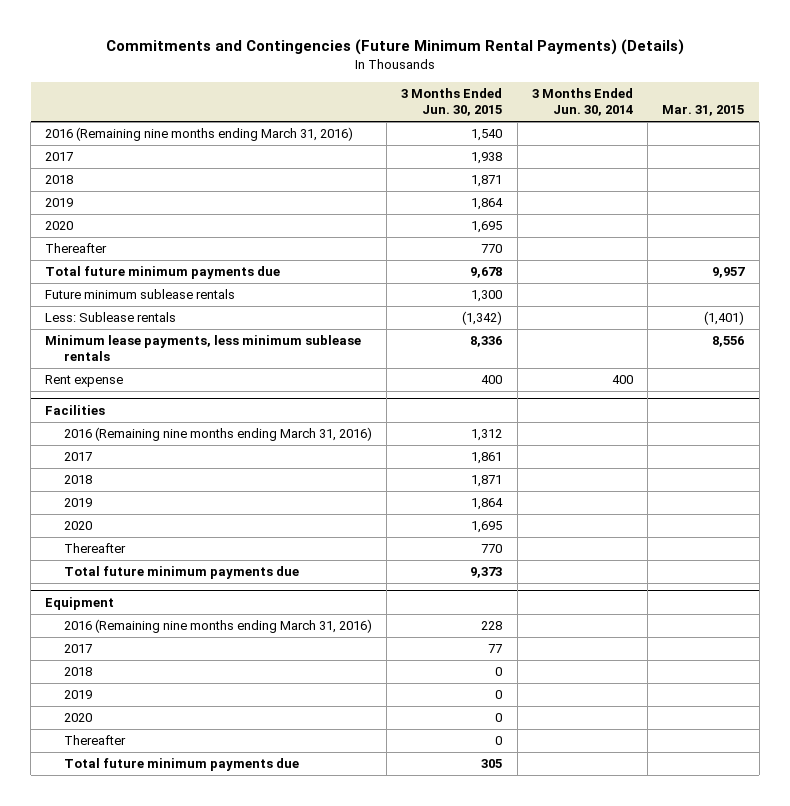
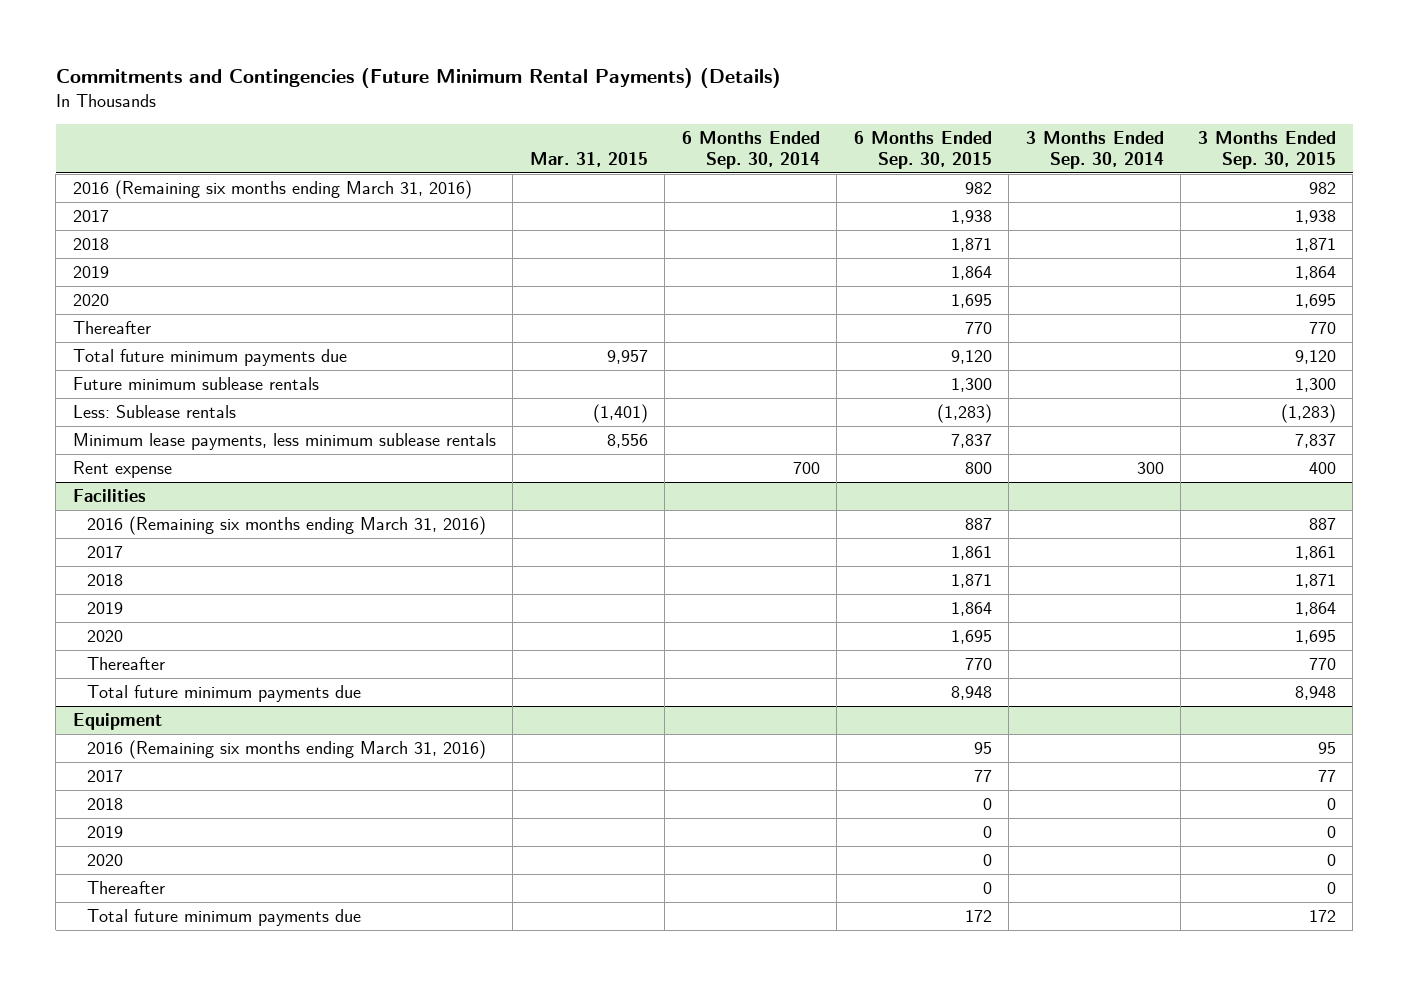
- | 3 Months Ended Jun. 30, 2015 | 3 Months Ended Jun. 30, 2014 | Mar. 31, 2015
+ | Mar. 31, 2015 | 6 Months Ended Sep. 30, 2014 | 6 Months Ended Sep. 30, 2015 | 3 Months Ended Sep. 30, 2014 | 3 Months Ended Sep. 30, 2015
- 2016 (Remaining nine months ending March 31, 2016) | 1,540 | |
+ 2016 (Remaining six months ending March 31, 2016) | | | 982 | | 982
@ Facilities
- 2016 (Remaining nine months ending March 31, 2016) | 1,312 | |
+ 2016 (Remaining six months ending March 31, 2016) | | | 887 | | 887
@ Equipment
- 2016 (Remaining nine months ending March 31, 2016) | 228 | |
+ 2016 (Remaining six months ending March 31, 2016) | | | 95 | | 95

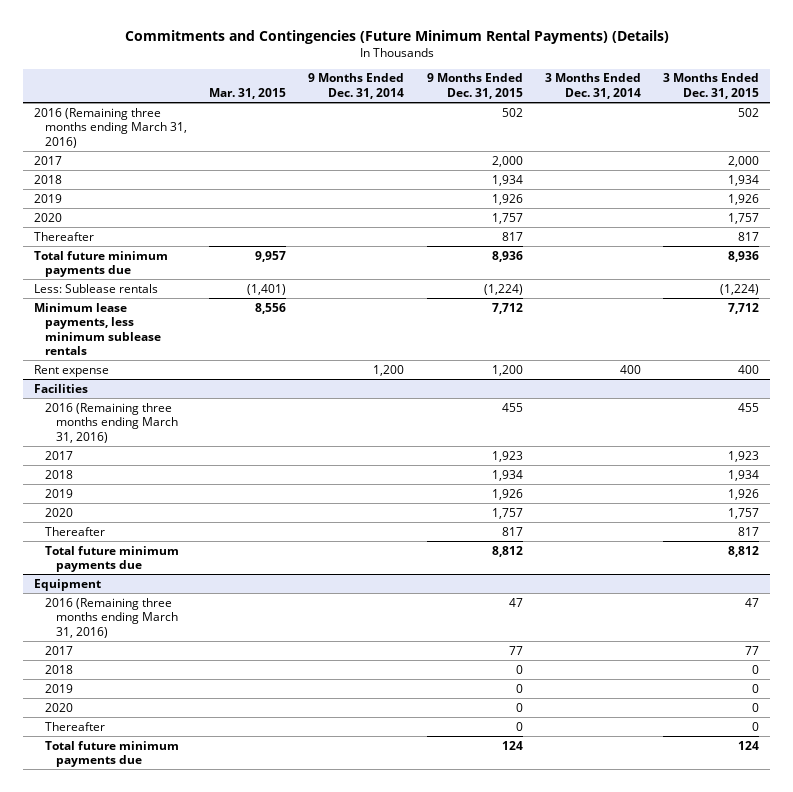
- | Mar. 31, 2015 | 6 Months Ended Sep. 30, 2014 | 6 Months Ended Sep. 30, 2015 | 3 Months Ended Sep. 30, 2014 | 3 Months Ended Sep. 30, 2015
+ | Mar. 31, 2015 | 9 Months Ended Dec. 31, 2014 | 9 Months Ended Dec. 31, 2015 | 3 Months Ended Dec. 31, 2014 | 3 Months Ended Dec. 31, 2015
- 2016 (Remaining six months ending March 31, 2016) | | | 982 | | 982
+ 2016 (Remaining three months ending March 31, 2016) | | | 502 | | 502
- Future minimum sublease rentals | | | 1,300 | | 1,300
@ Facilities
- 2016 (Remaining six months ending March 31, 2016) | | | 887 | | 887
+ 2016 (Remaining three months ending March 31, 2016) | | | 455 | | 455
@ Equipment
- 2016 (Remaining six months ending March 31, 2016) | | | 95 | | 95
+ 2016 (Remaining three months ending March 31, 2016) | | | 47 | | 47

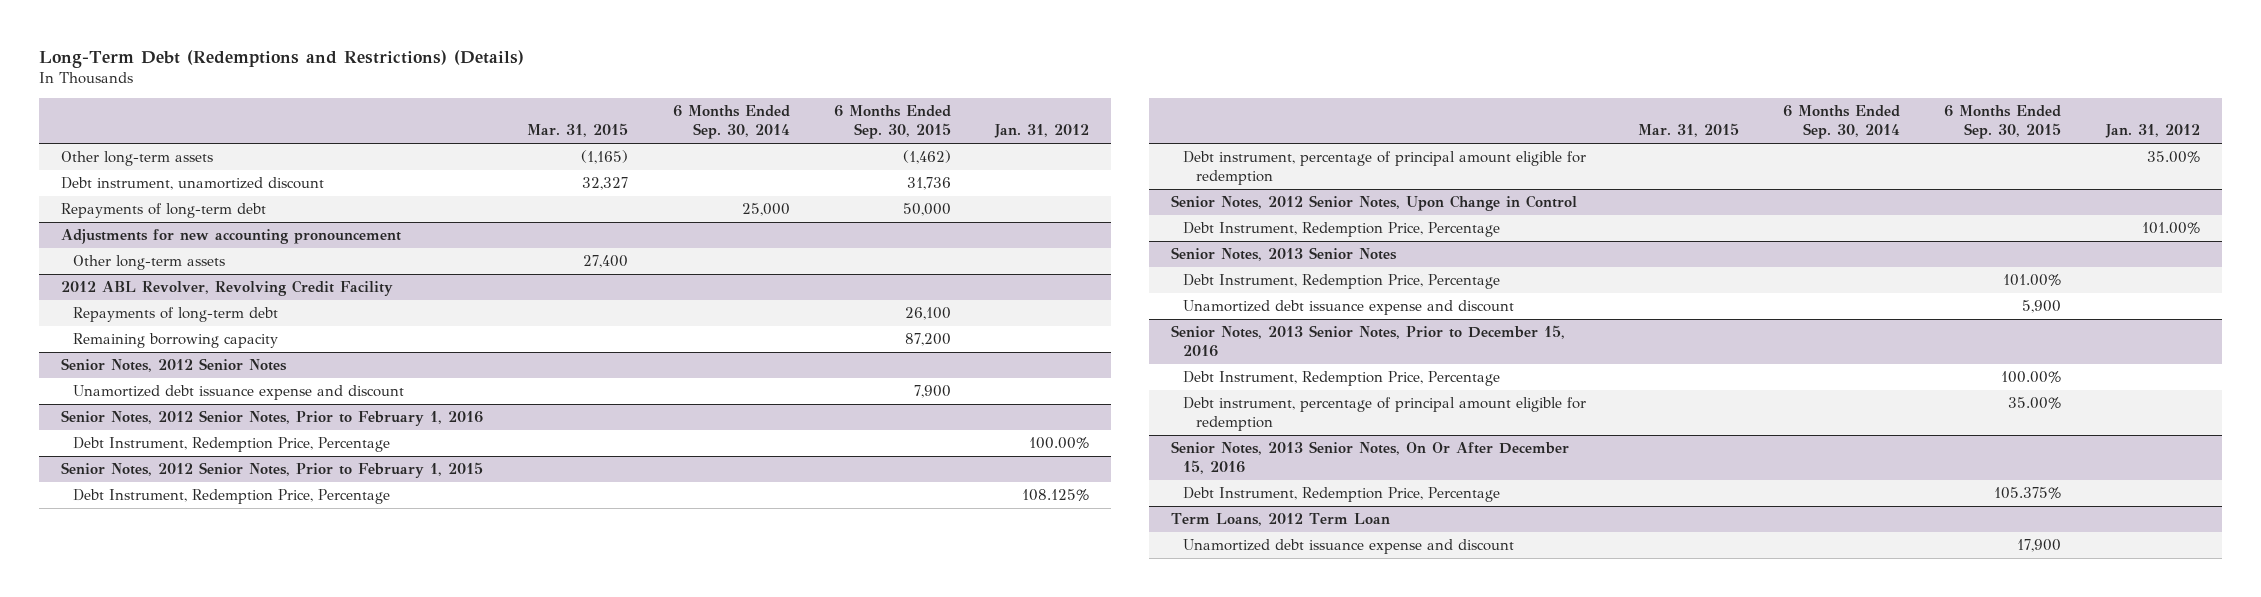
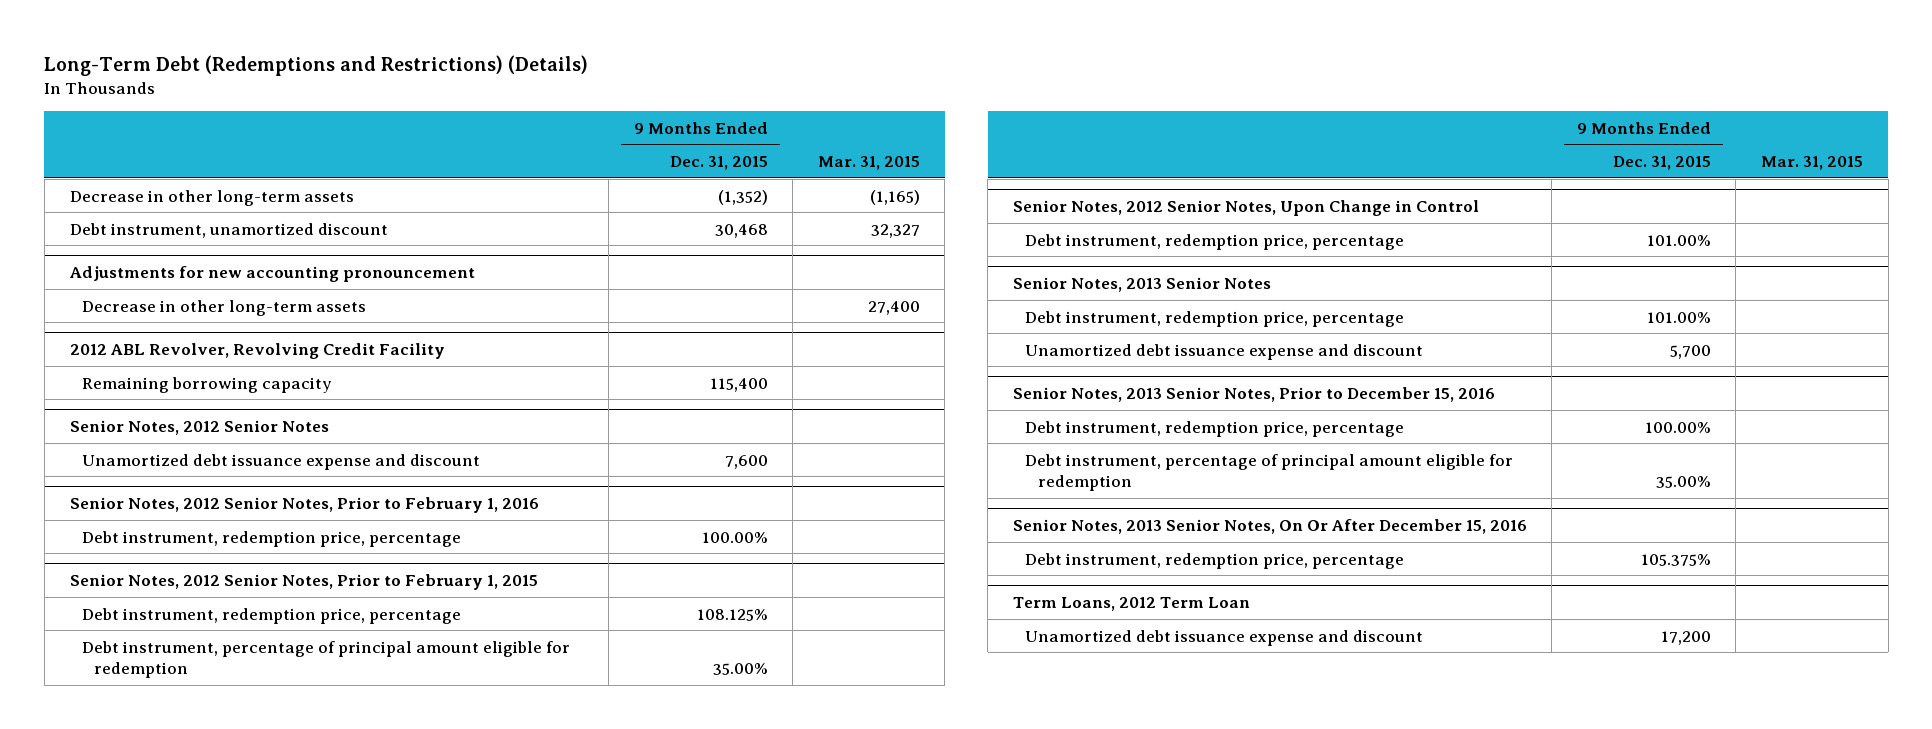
- | Mar. 31, 2015 | 6 Months Ended Sep. 30, 2014 | 6 Months Ended Sep. 30, 2015 | Jan. 31, 2012
+ | 9 Months Ended Dec. 31, 2015 | Mar. 31, 2015
- Other long-term assets | (1,165) | | (1,462) |
+ Decrease in other long-term assets | (1,352) | (1,165)
- Repayments of long-term debt | | 25,000 | 50,000 |
@ Adjustments for new accounting pronouncement
- Other long-term assets | 27,400 | | |
+ Decrease in other long-term assets | | 27,400
@ 2012 ABL Revolver, Revolving Credit Facility
- Repayments of long-term debt | | | 26,100 |
@ Senior Notes, 2012 Senior Notes, Prior to February 1, 2016
- Debt Instrument, Redemption Price, Percentage | | | | 100.00%
+ Debt instrument, redemption price, percentage | 100.00% |
@ Senior Notes, 2012 Senior Notes, Prior to February 1, 2015
- Debt Instrument, Redemption Price, Percentage | | | | 108.125%
+ Debt instrument, redemption price, percentage | 108.125% |
@ Senior Notes, 2012 Senior Notes, Upon Change in Control
- Debt Instrument, Redemption Price, Percentage | | | | 101.00%
+ Debt instrument, redemption price, percentage | 101.00% |
@ Senior Notes, 2013 Senior Notes
- Debt Instrument, Redemption Price, Percentage | | | 101.00% |
+ Debt instrument, redemption price, percentage | 101.00% |
@ Senior Notes, 2013 Senior Notes, Prior to December 15, 2016
- Debt Instrument, Redemption Price, Percentage | | | 100.00% |
+ Debt instrument, redemption price, percentage | 100.00% |
@ Senior Notes, 2013 Senior Notes, On Or After December 15, 2016
- Debt Instrument, Redemption Price, Percentage | | | 105.375% |
+ Debt instrument, redemption price, percentage | 105.375% |

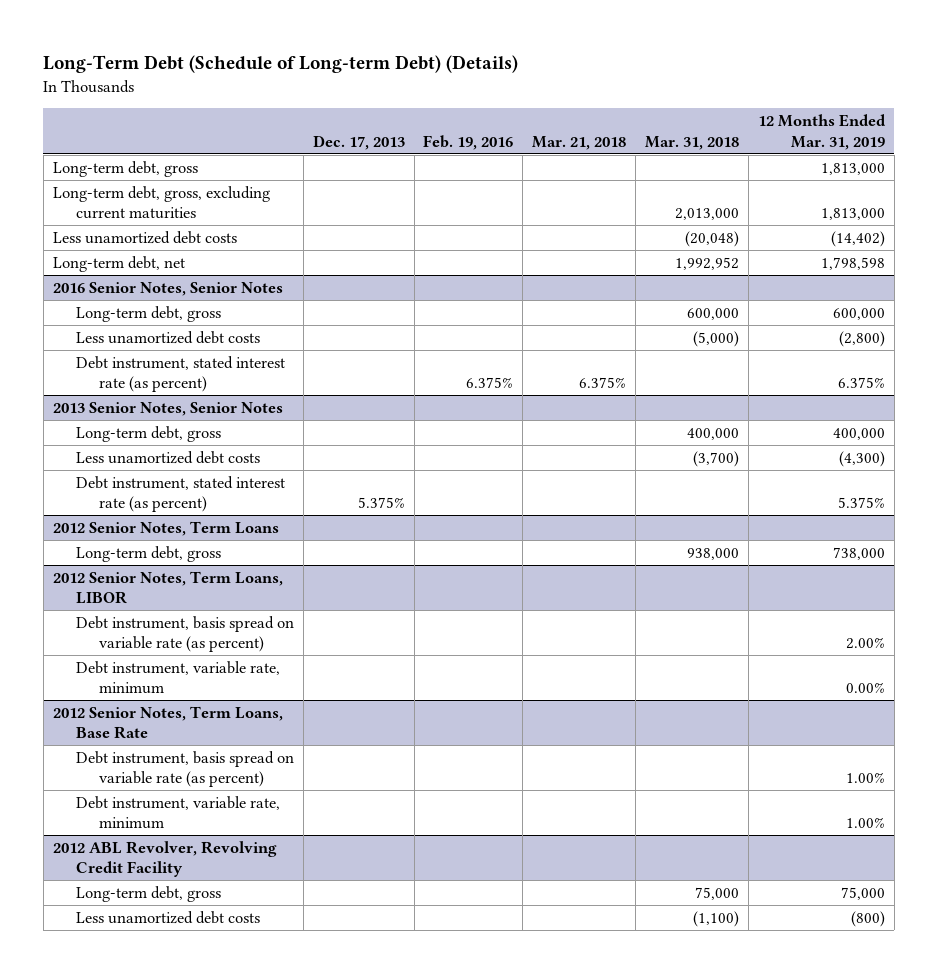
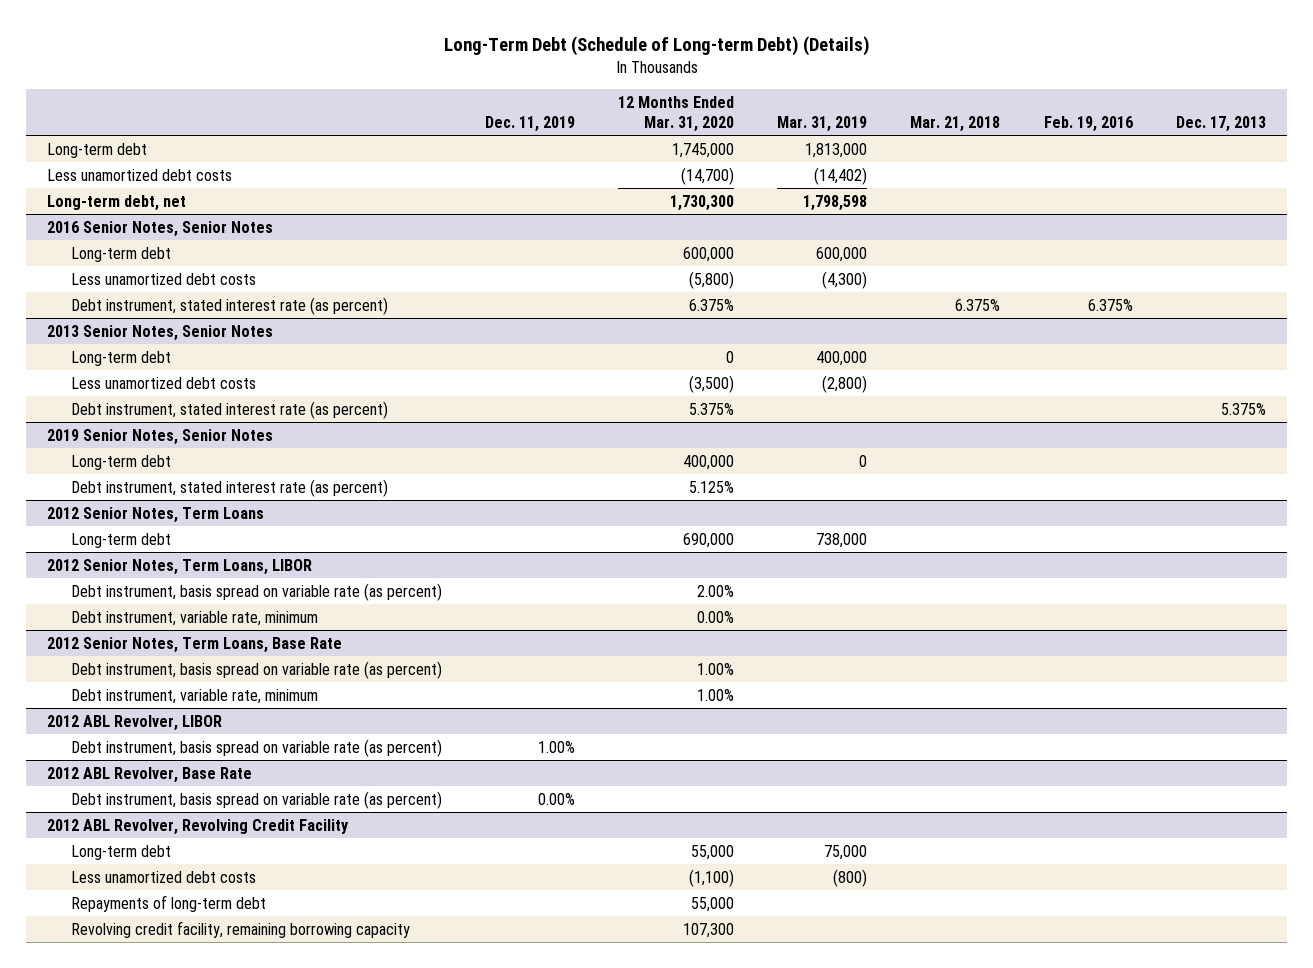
- | Dec. 17, 2013 | Feb. 19, 2016 | Mar. 21, 2018 | Mar. 31, 2018 | 12 Months Ended Mar. 31, 2019
+ | Dec. 11, 2019 | 12 Months Ended Mar. 31, 2020 | Mar. 31, 2019 | Mar. 21, 2018 | Feb. 19, 2016 | Dec. 17, 2013
- Long-term debt, gross | | | | | 1,813,000
- Long-term debt, gross, excluding current maturities | | | | 2,013,000 | 1,813,000
+ Long-term debt | | 1,745,000 | 1,813,000 | | |
@ 2016 Senior Notes, Senior Notes
- Long-term debt, gross | | | | 600,000 | 600,000
+ Long-term debt | | 600,000 | 600,000 | | |
@ 2013 Senior Notes, Senior Notes
- Long-term debt, gross | | | | 400,000 | 400,000
+ Long-term debt | | 0 | 400,000 | | |
+ 2019 Senior Notes, Senior Notes
+ Long-term debt | | 400,000 | 0 | | |
+ Debt instrument, stated interest rate (as percent) | | 5.125% | | | |
@ 2012 Senior Notes, Term Loans
- Long-term debt, gross | | | | 938,000 | 738,000
+ Long-term debt | | 690,000 | 738,000 | | |
+ 2012 ABL Revolver, LIBOR
+ Debt instrument, basis spread on variable rate (as percent) | 1.00% | | | | |
+ 2012 ABL Revolver, Base Rate
+ Debt instrument, basis spread on variable rate (as percent) | 0.00% | | | | |
@ 2012 ABL Revolver, Revolving Credit Facility
- Long-term debt, gross | | | | 75,000 | 75,000
+ Long-term debt | | 55,000 | 75,000 | | |
+ Repayments of long-term debt | | 55,000 | | | |
+ Revolving credit facility, remaining borrowing capacity | | 107,300 | | | |

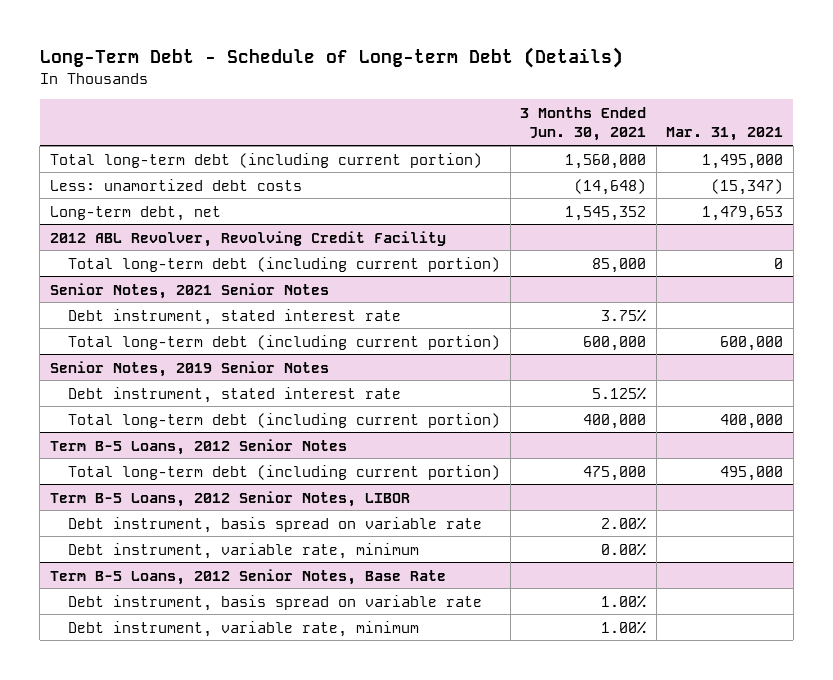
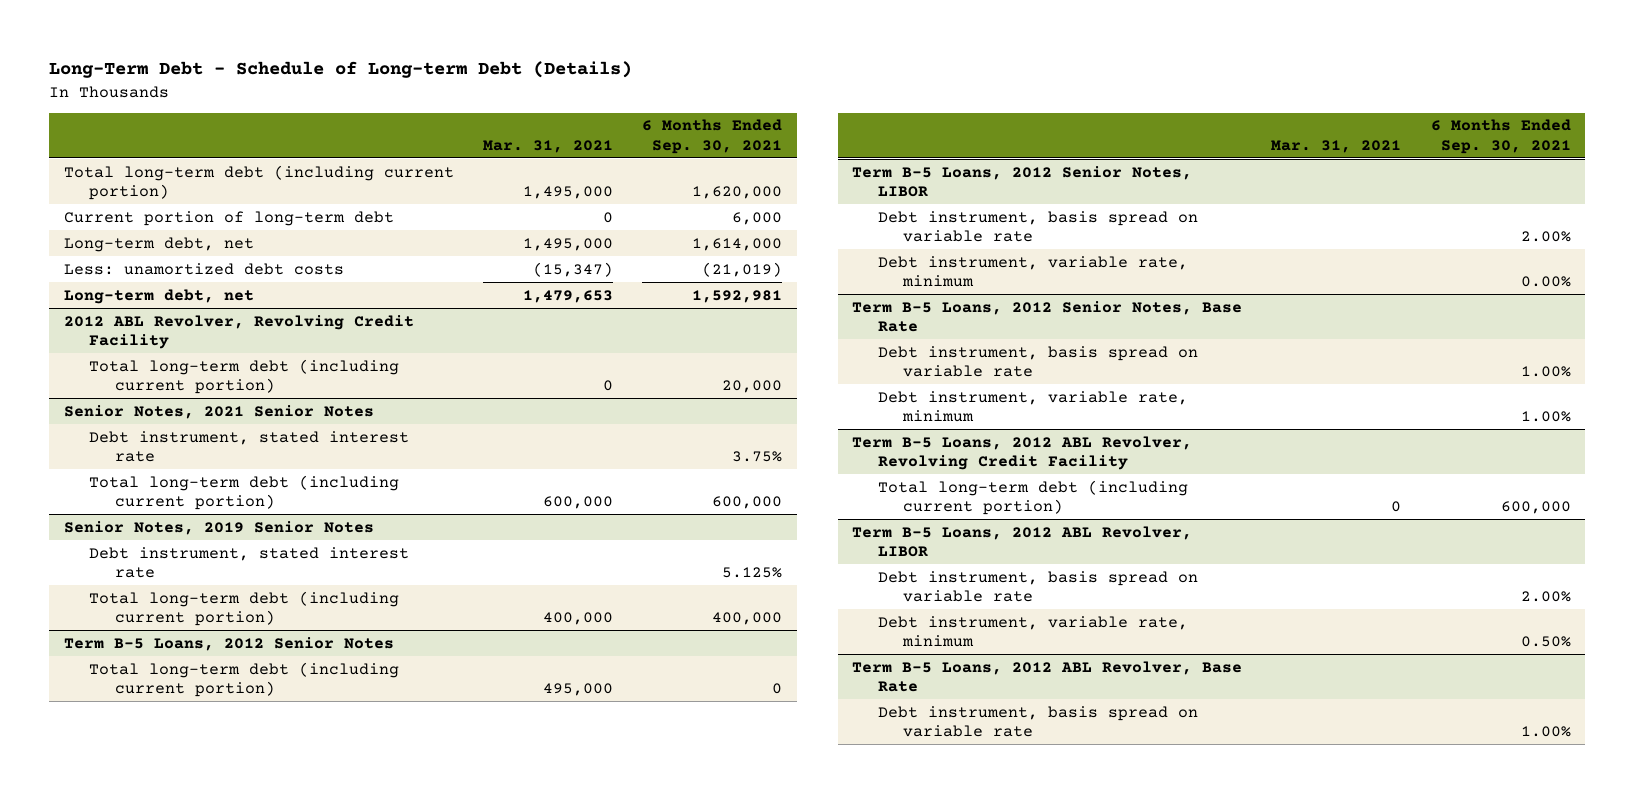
- | 3 Months Ended Jun. 30, 2021 | Mar. 31, 2021
+ | Mar. 31, 2021 | 6 Months Ended Sep. 30, 2021
+ Current portion of long-term debt | 0 | 6,000
+ Long-term debt, net | 1,495,000 | 1,614,000
+ Term B-5 Loans, 2012 ABL Revolver, Revolving Credit Facility
+ Total long-term debt (including current portion) | 0 | 600,000
+ Term B-5 Loans, 2012 ABL Revolver, LIBOR
+ Debt instrument, basis spread on variable rate | | 2.00%
+ Debt instrument, variable rate, minimum | | 0.50%
+ Term B-5 Loans, 2012 ABL Revolver, Base Rate
+ Debt instrument, basis spread on variable rate | | 1.00%

